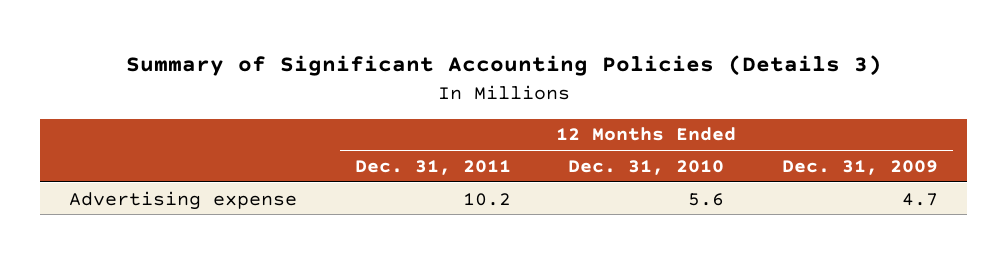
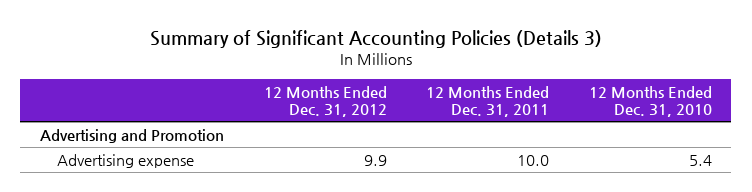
- | 12 Months Ended Dec. 31, 2011 | 12 Months Ended Dec. 31, 2010 | 12 Months Ended Dec. 31, 2009
+ | 12 Months Ended Dec. 31, 2012 | 12 Months Ended Dec. 31, 2011 | 12 Months Ended Dec. 31, 2010
- Advertising expense | 10.2 | 5.6 | 4.7
+ Advertising and Promotion
+ Advertising expense | 9.9 | 10.0 | 5.4

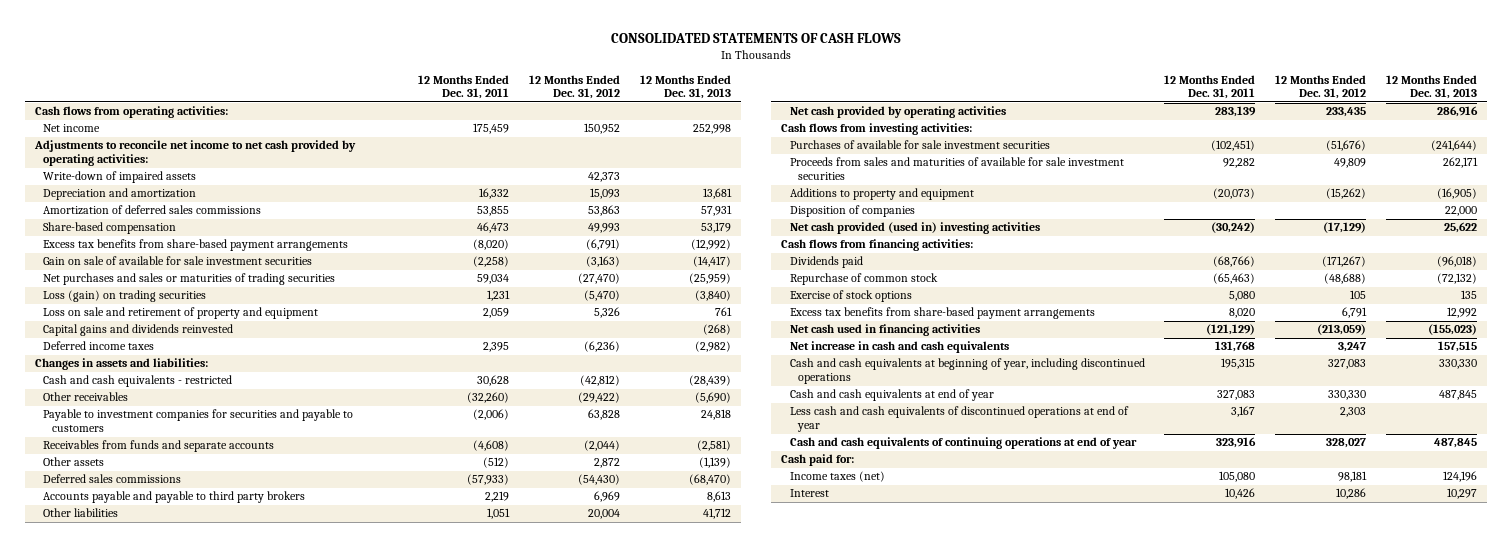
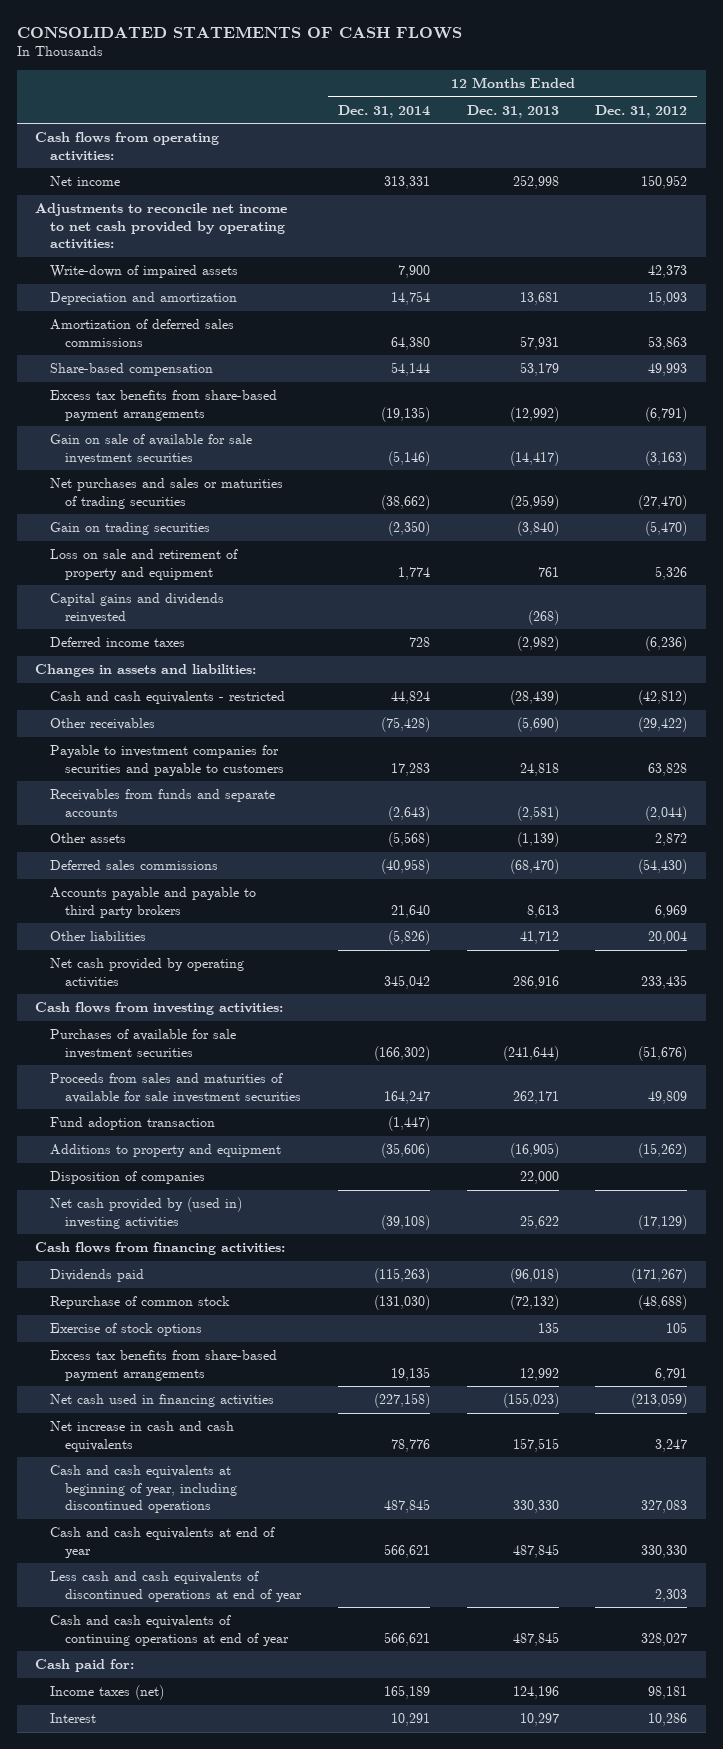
- | 12 Months Ended Dec. 31, 2011 | 12 Months Ended Dec. 31, 2012 | 12 Months Ended Dec. 31, 2013
+ | 12 Months Ended Dec. 31, 2014 | 12 Months Ended Dec. 31, 2013 | 12 Months Ended Dec. 31, 2012
- Loss (gain) on trading securities | 1,231 | (5,470) | (3,840)
+ Gain on trading securities | (2,350) | (3,840) | (5,470)
+ Fund adoption transaction | (1,447) | |
- Net cash provided (used in) investing activities | (30,242) | (17,129) | 25,622
+ Net cash provided by (used in) investing activities | (39,108) | 25,622 | (17,129)

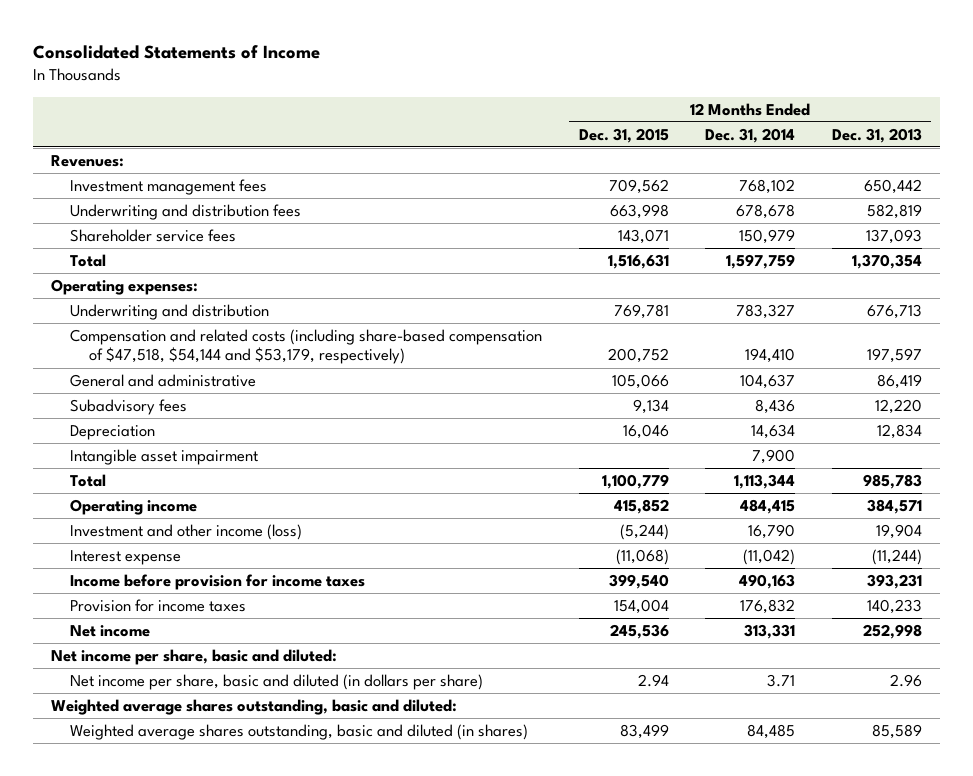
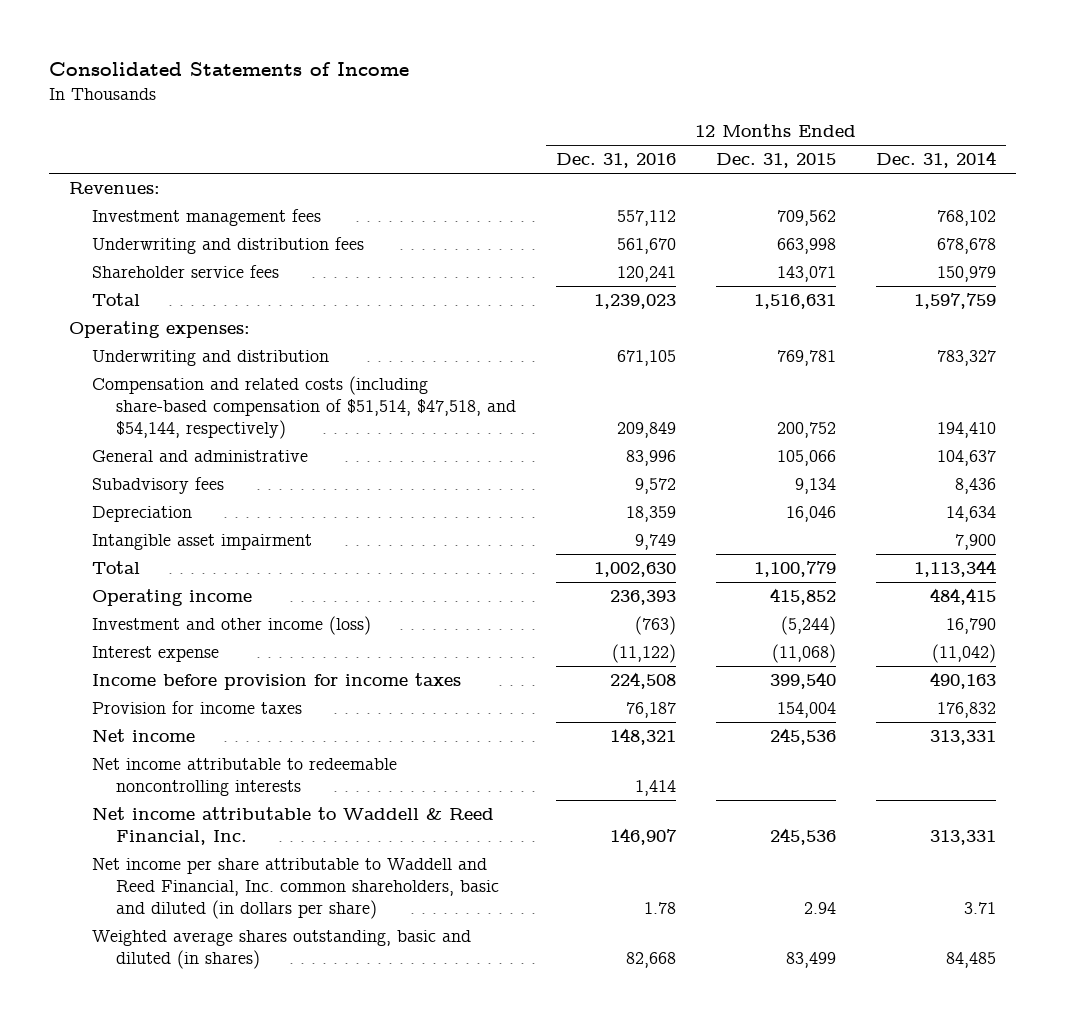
- | 12 Months Ended Dec. 31, 2015 | 12 Months Ended Dec. 31, 2014 | 12 Months Ended Dec. 31, 2013
+ | 12 Months Ended Dec. 31, 2016 | 12 Months Ended Dec. 31, 2015 | 12 Months Ended Dec. 31, 2014
- Compensation and related costs (including share-based compensation of $47,518, $54,144 and $53,179, respectively) | 200,752 | 194,410 | 197,597
+ Compensation and related costs (including share-based compensation of $51,514, $47,518, and $54,144, respectively) | 209,849 | 200,752 | 194,410
- Net income per share, basic and diluted:
- Net income per share, basic and diluted (in dollars per share) | 2.94 | 3.71 | 2.96
- Weighted average shares outstanding, basic and diluted:
+ Net income attributable to redeemable noncontrolling interests | 1,414 | |
+ Net income attributable to Waddell & Reed Financial, Inc. | 146,907 | 245,536 | 313,331
+ Net income per share attributable to Waddell and Reed Financial, Inc. common shareholders, basic and diluted (in dollars per share) | 1.78 | 2.94 | 3.71

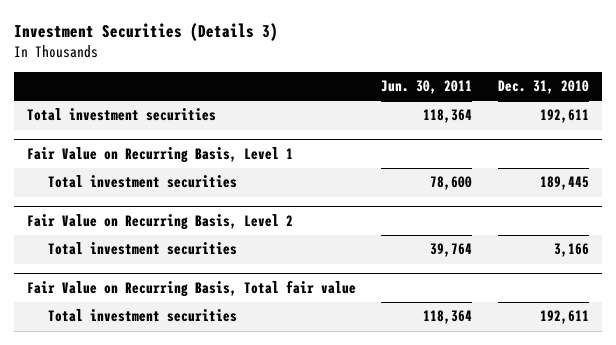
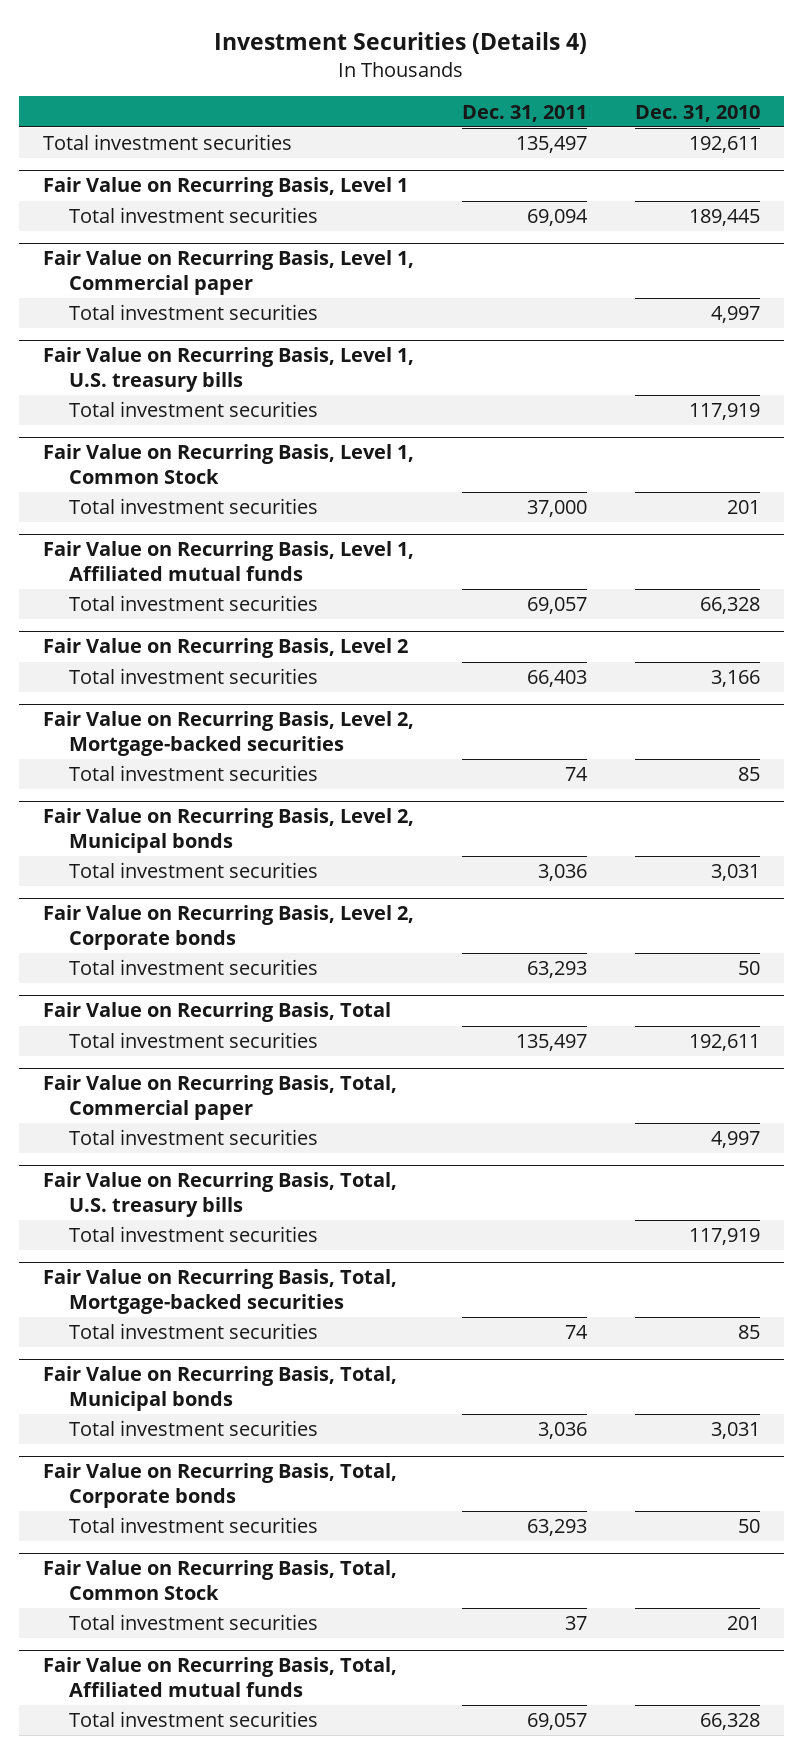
- Investment Securities (Details 3)
+ Investment Securities (Details 4)
- | Jun. 30, 2011 | Dec. 31, 2010
+ | Dec. 31, 2011 | Dec. 31, 2010
+ Fair Value on Recurring Basis, Level 1, Commercial paper
+ Total investment securities | | 4,997
+ Fair Value on Recurring Basis, Level 1, U.S. treasury bills
+ Total investment securities | | 117,919
+ Fair Value on Recurring Basis, Level 1, Common Stock
+ Total investment securities | 37,000 | 201
+ Fair Value on Recurring Basis, Level 1, Affiliated mutual funds
+ Total investment securities | 69,057 | 66,328
- Fair Value on Recurring Basis, Total fair value
+ Fair Value on Recurring Basis, Level 2, Mortgage-backed securities
+ Total investment securities | 74 | 85
+ Fair Value on Recurring Basis, Level 2, Municipal bonds
+ Total investment securities | 3,036 | 3,031
+ Fair Value on Recurring Basis, Level 2, Corporate bonds
+ Total investment securities | 63,293 | 50
+ Fair Value on Recurring Basis, Total
+ Fair Value on Recurring Basis, Total, Commercial paper
+ Total investment securities | | 4,997
+ Fair Value on Recurring Basis, Total, U.S. treasury bills
+ Total investment securities | | 117,919
+ Fair Value on Recurring Basis, Total, Mortgage-backed securities
+ Total investment securities | 74 | 85
+ Fair Value on Recurring Basis, Total, Municipal bonds
+ Total investment securities | 3,036 | 3,031
+ Fair Value on Recurring Basis, Total, Corporate bonds
+ Total investment securities | 63,293 | 50
+ Fair Value on Recurring Basis, Total, Common Stock
+ Total investment securities | 37 | 201
+ Fair Value on Recurring Basis, Total, Affiliated mutual funds
+ Total investment securities | 69,057 | 66,328

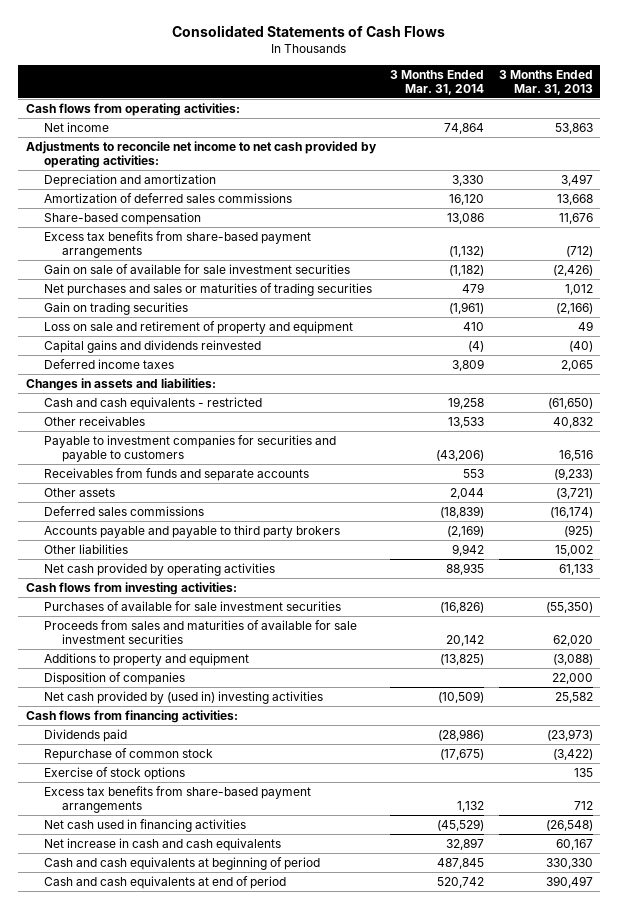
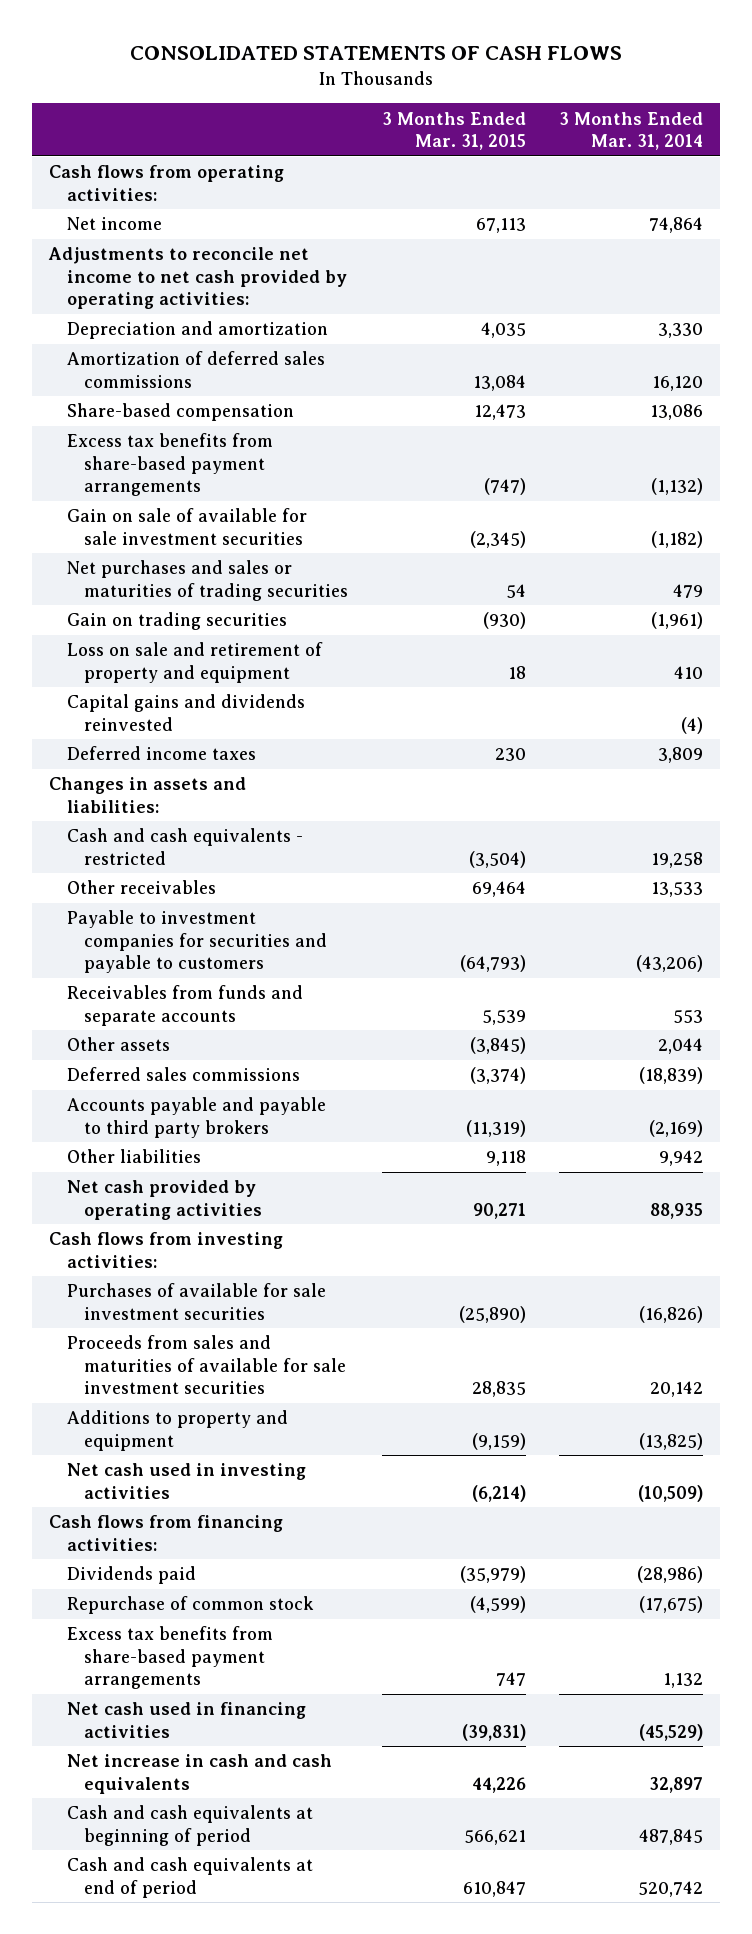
- Consolidated Statements of Cash Flows
+ CONSOLIDATED STATEMENTS OF CASH FLOWS
- | 3 Months Ended Mar. 31, 2014 | 3 Months Ended Mar. 31, 2013
+ | 3 Months Ended Mar. 31, 2015 | 3 Months Ended Mar. 31, 2014
- Disposition of companies | | 22,000
- Net cash provided by (used in) investing activities | (10,509) | 25,582
+ Net cash used in investing activities | (6,214) | (10,509)
- Exercise of stock options | | 135

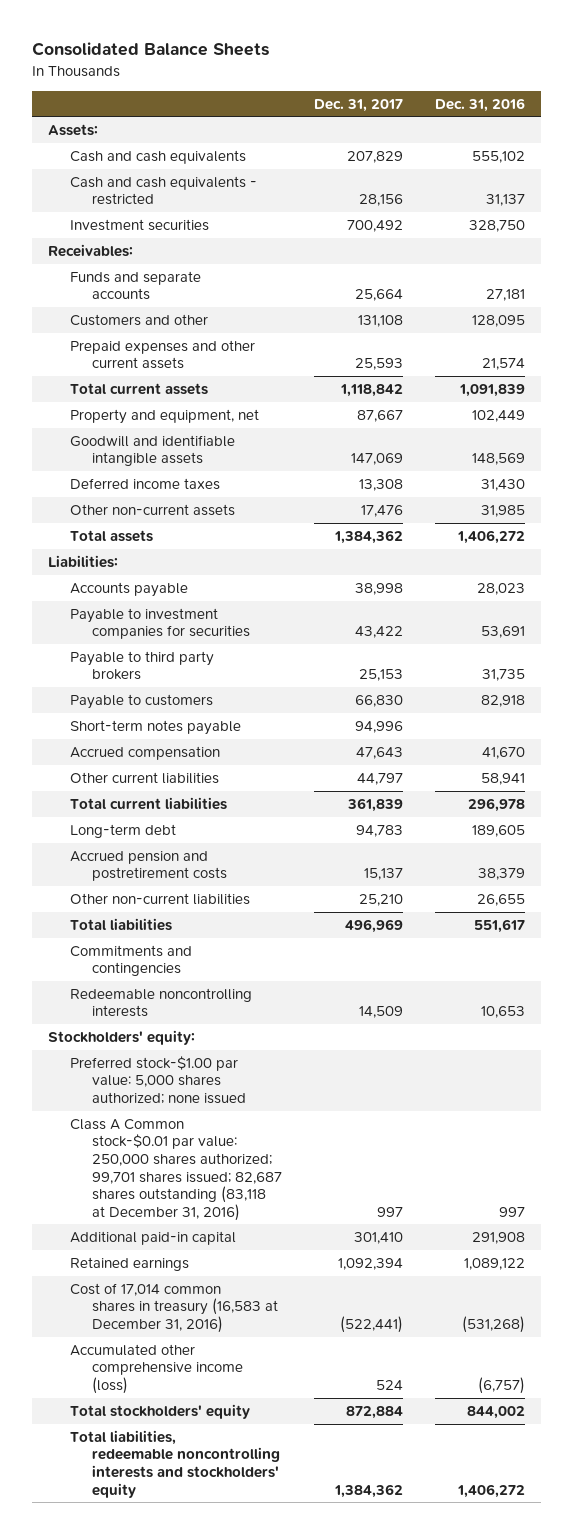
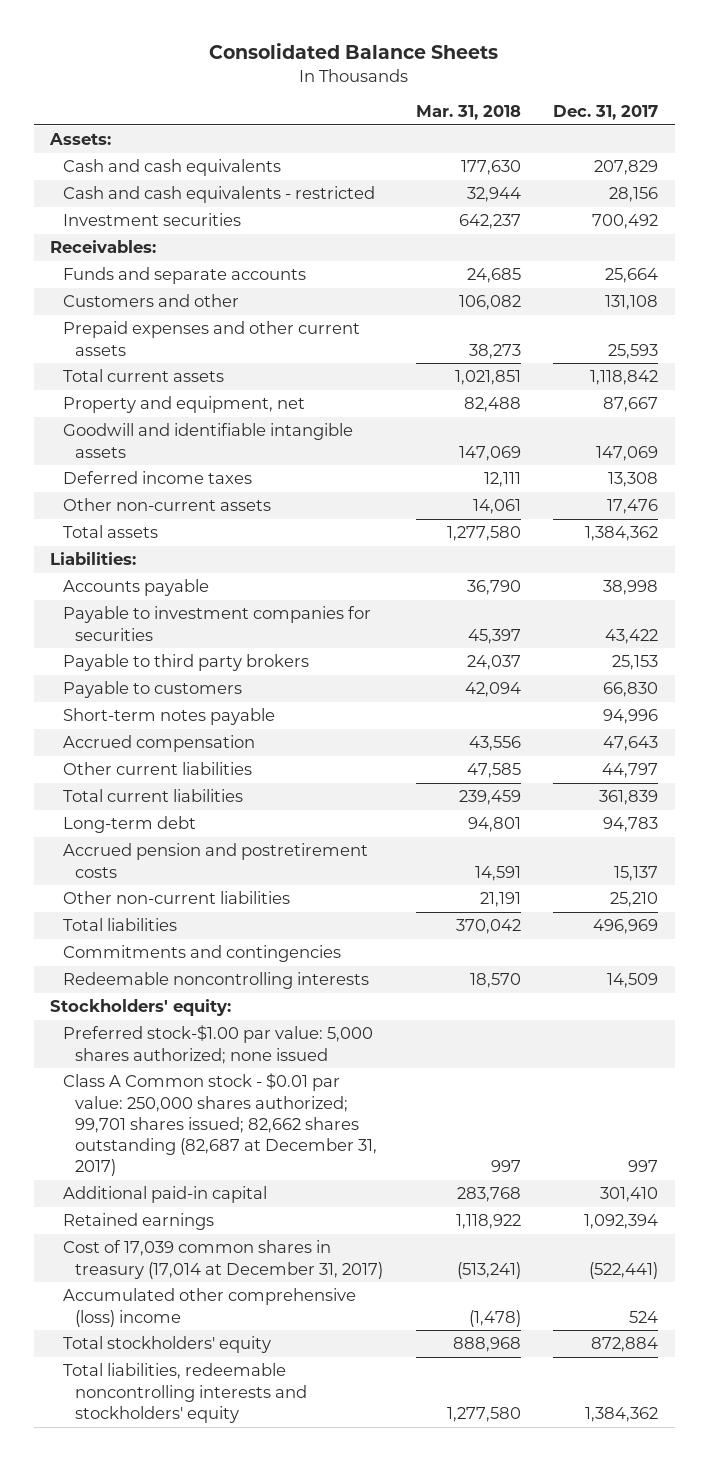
- | Dec. 31, 2017 | Dec. 31, 2016
+ | Mar. 31, 2018 | Dec. 31, 2017
- Class A Common stock-$0.01 par value: 250,000 shares authorized; 99,701 shares issued; 82,687 shares outstanding (83,118 at December 31, 2016) | 997 | 997
+ Class A Common stock - $0.01 par value: 250,000 shares authorized; 99,701 shares issued; 82,662 shares outstanding (82,687 at December 31, 2017) | 997 | 997
- Cost of 17,014 common shares in treasury (16,583 at December 31, 2016) | (522,441) | (531,268)
- Accumulated other comprehensive income (loss) | 524 | (6,757)
+ Cost of 17,039 common shares in treasury (17,014 at December 31, 2017) | (513,241) | (522,441)
+ Accumulated other comprehensive (loss) income | (1,478) | 524

